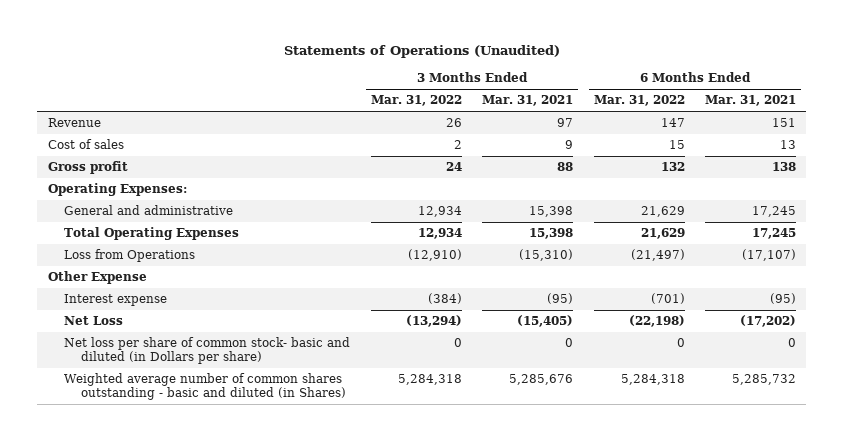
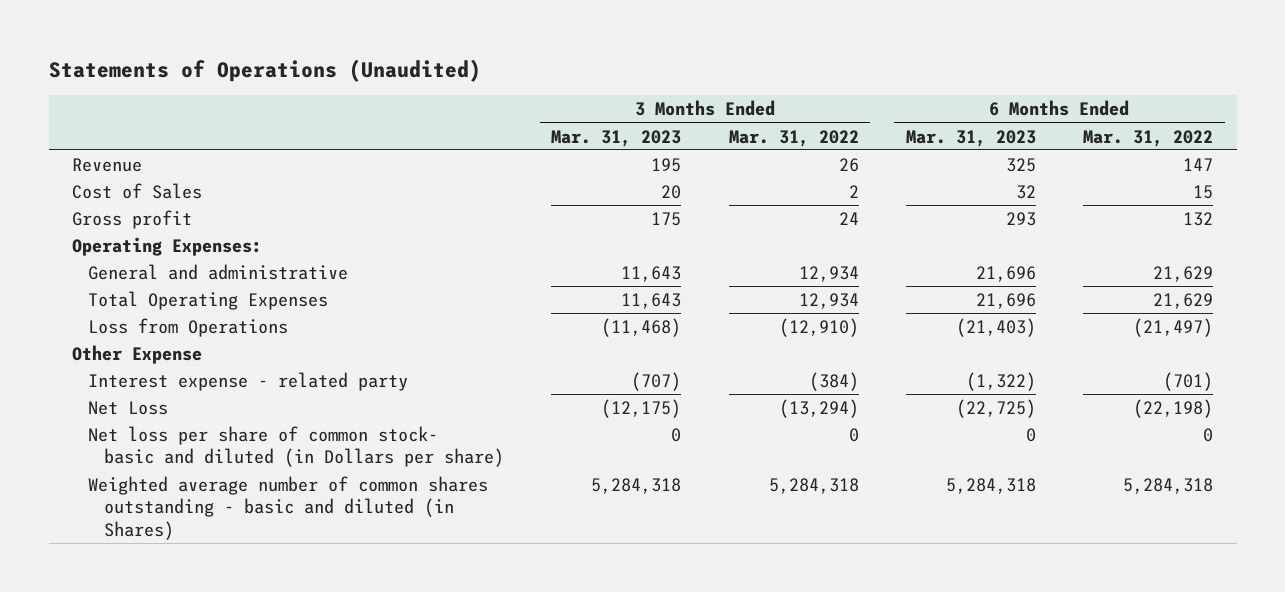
- | 3 Months Ended Mar. 31, 2022 | 3 Months Ended Mar. 31, 2021 | 6 Months Ended Mar. 31, 2022 | 6 Months Ended Mar. 31, 2021
+ | 3 Months Ended Mar. 31, 2023 | 3 Months Ended Mar. 31, 2022 | 6 Months Ended Mar. 31, 2023 | 6 Months Ended Mar. 31, 2022
- Cost of sales | 2 | 9 | 15 | 13
+ Cost of Sales | 20 | 2 | 32 | 15
- Interest expense | (384) | (95) | (701) | (95)
+ Interest expense - related party | (707) | (384) | (1,322) | (701)

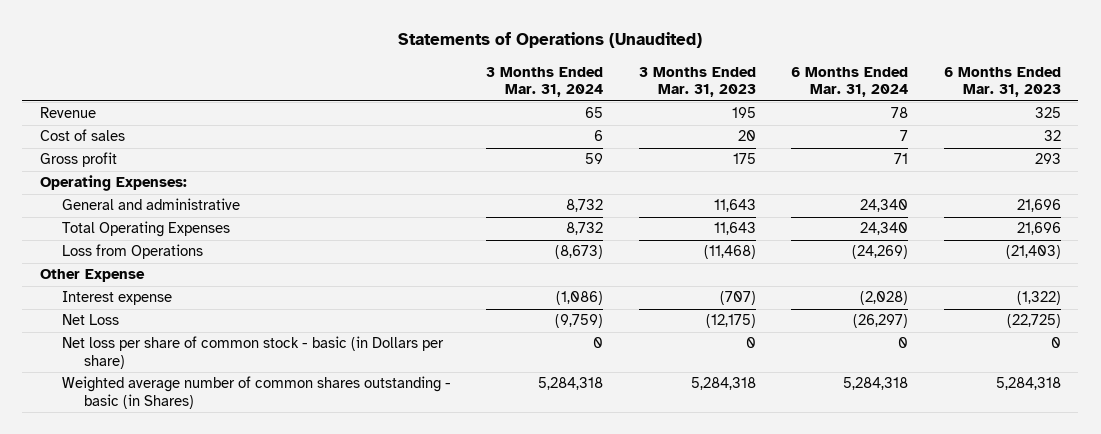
- | 3 Months Ended Mar. 31, 2023 | 3 Months Ended Mar. 31, 2022 | 6 Months Ended Mar. 31, 2023 | 6 Months Ended Mar. 31, 2022
+ | 3 Months Ended Mar. 31, 2024 | 3 Months Ended Mar. 31, 2023 | 6 Months Ended Mar. 31, 2024 | 6 Months Ended Mar. 31, 2023
- Cost of Sales | 20 | 2 | 32 | 15
+ Cost of sales | 6 | 20 | 7 | 32
- Interest expense - related party | (707) | (384) | (1,322) | (701)
+ Interest expense | (1,086) | (707) | (2,028) | (1,322)
- Net loss per share of common stock- basic and diluted (in Dollars per share) | 0 | 0 | 0 | 0
- Weighted average number of common shares outstanding - basic and diluted (in Shares) | 5,284,318 | 5,284,318 | 5,284,318 | 5,284,318
+ Net loss per share of common stock - basic (in Dollars per share) | 0 | 0 | 0 | 0
+ Weighted average number of common shares outstanding - basic (in Shares) | 5,284,318 | 5,284,318 | 5,284,318 | 5,284,318

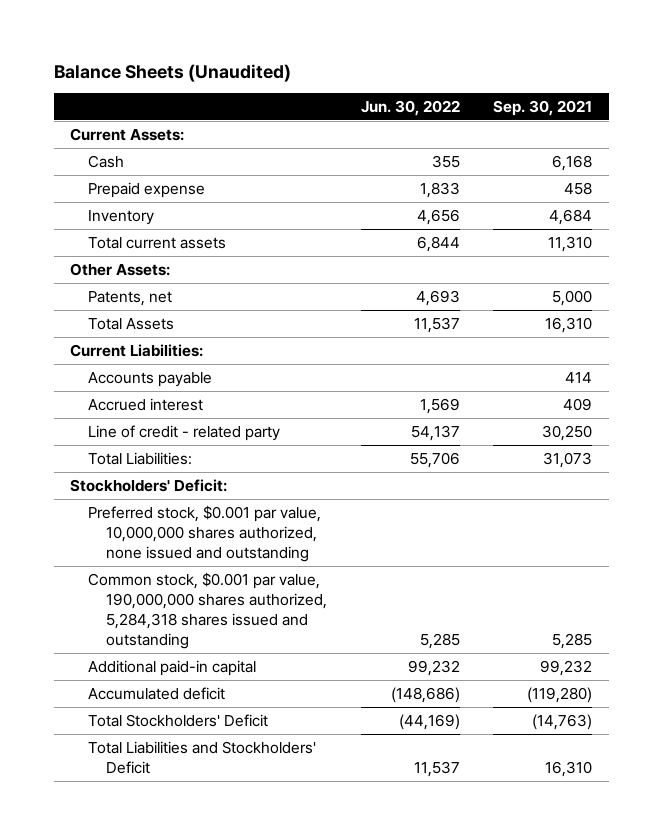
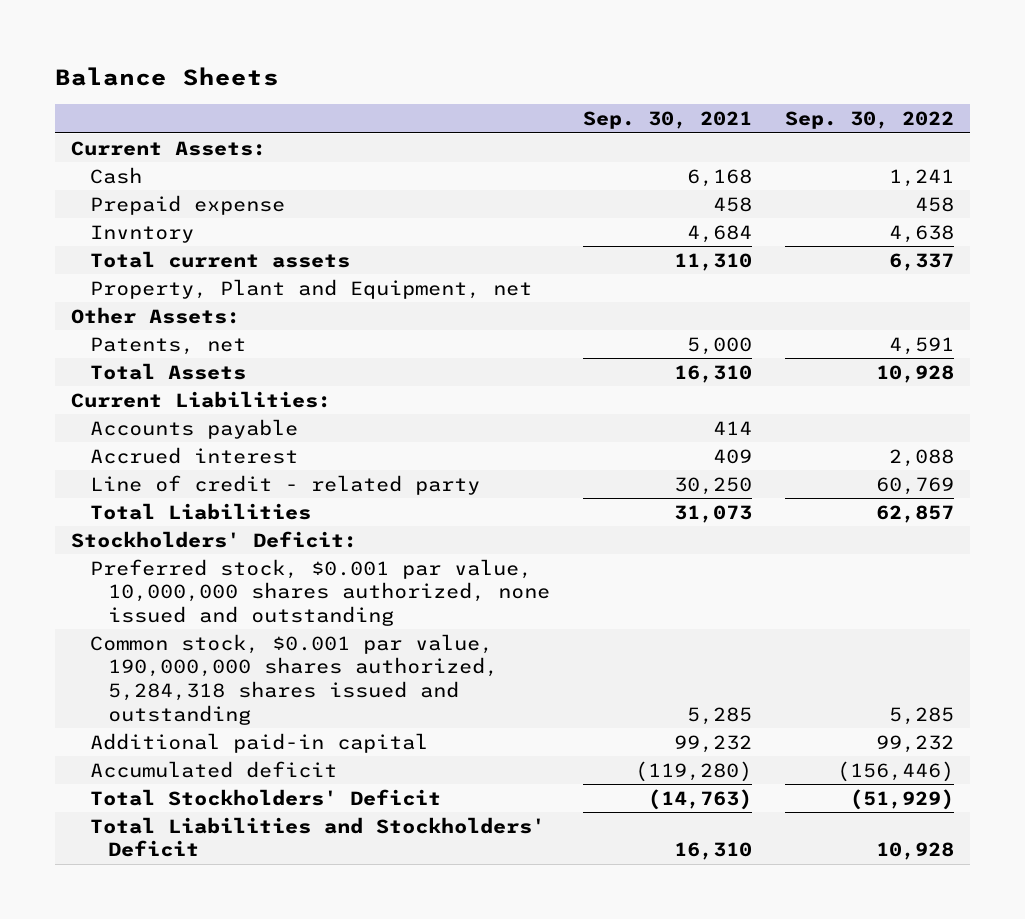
- Balance Sheets (Unaudited)
+ Balance Sheets
- | Jun. 30, 2022 | Sep. 30, 2021
+ | Sep. 30, 2021 | Sep. 30, 2022
- Inventory | 4,656 | 4,684
+ Invntory | 4,684 | 4,638
+ Property, Plant and Equipment, net
- Total Liabilities: | 55,706 | 31,073
+ Total Liabilities | 31,073 | 62,857

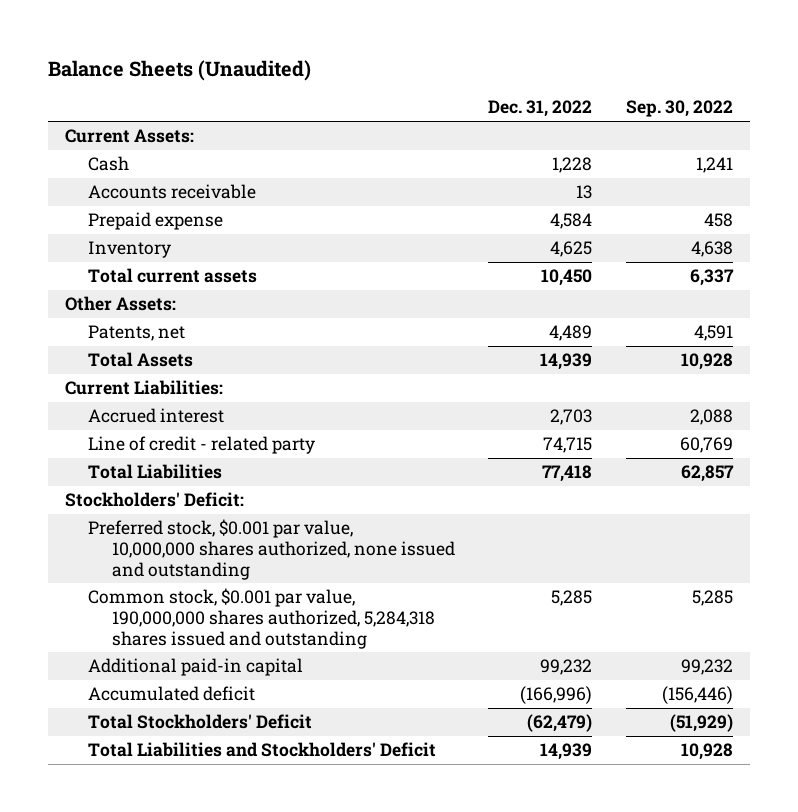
- Balance Sheets
+ Balance Sheets (Unaudited)
- | Sep. 30, 2021 | Sep. 30, 2022
+ | Dec. 31, 2022 | Sep. 30, 2022
+ Accounts receivable | 13 |
- Invntory | 4,684 | 4,638
+ Inventory | 4,625 | 4,638
- Property, Plant and Equipment, net
- Accounts payable | 414 |

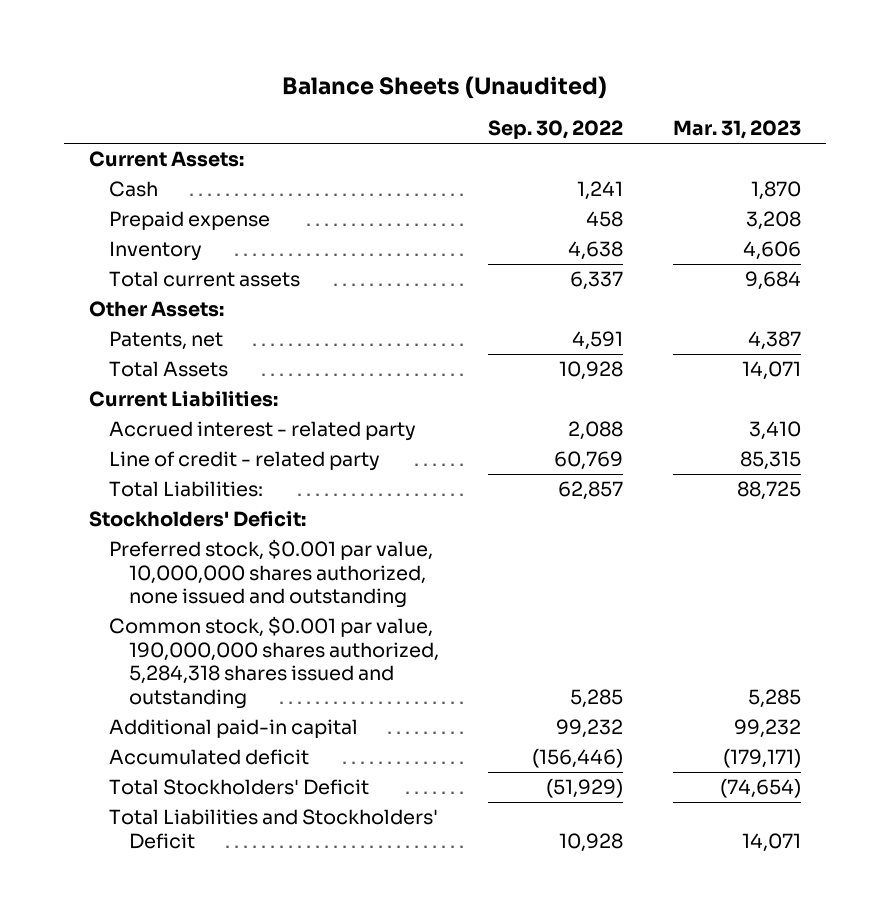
- | Dec. 31, 2022 | Sep. 30, 2022
+ | Sep. 30, 2022 | Mar. 31, 2023
- Accounts receivable | 13 |
- Accrued interest | 2,703 | 2,088
+ Accrued interest - related party | 2,088 | 3,410
- Total Liabilities | 77,418 | 62,857
+ Total Liabilities: | 62,857 | 88,725

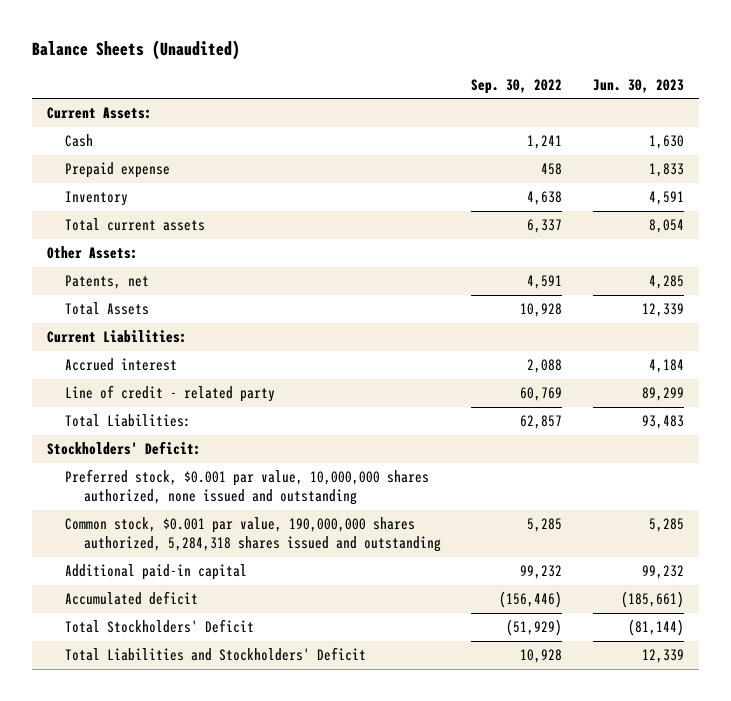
- | Sep. 30, 2022 | Mar. 31, 2023
+ | Sep. 30, 2022 | Jun. 30, 2023
- Accrued interest - related party | 2,088 | 3,410
+ Accrued interest | 2,088 | 4,184

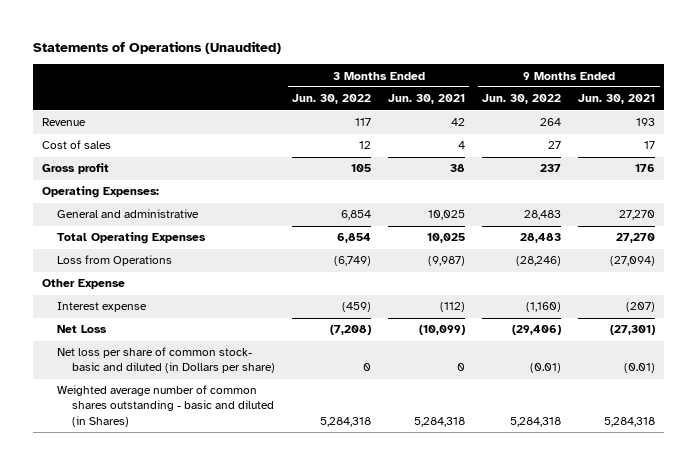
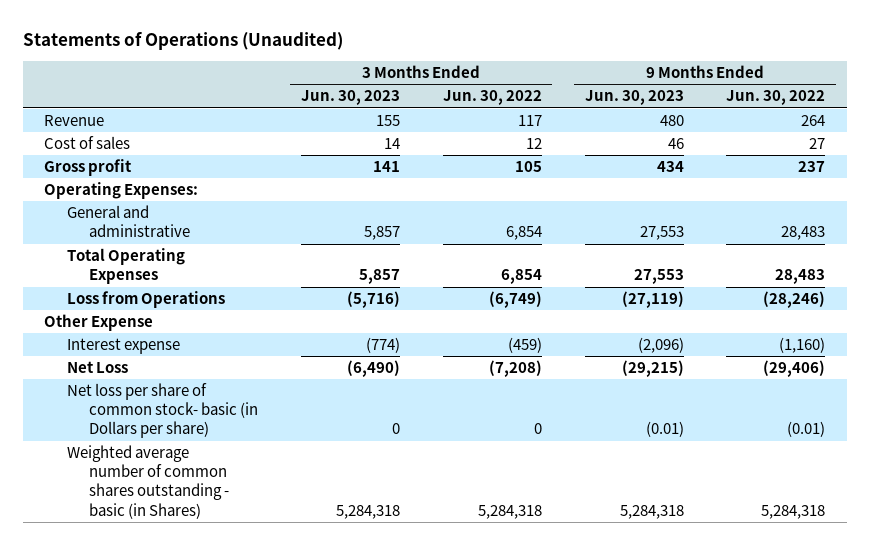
- | 3 Months Ended Jun. 30, 2022 | 3 Months Ended Jun. 30, 2021 | 9 Months Ended Jun. 30, 2022 | 9 Months Ended Jun. 30, 2021
+ | 3 Months Ended Jun. 30, 2023 | 3 Months Ended Jun. 30, 2022 | 9 Months Ended Jun. 30, 2023 | 9 Months Ended Jun. 30, 2022
- Net loss per share of common stock- basic and diluted (in Dollars per share) | 0 | 0 | (0.01) | (0.01)
- Weighted average number of common shares outstanding - basic and diluted (in Shares) | 5,284,318 | 5,284,318 | 5,284,318 | 5,284,318
+ Net loss per share of common stock- basic (in Dollars per share) | 0 | 0 | (0.01) | (0.01)
+ Weighted average number of common shares outstanding - basic (in Shares) | 5,284,318 | 5,284,318 | 5,284,318 | 5,284,318

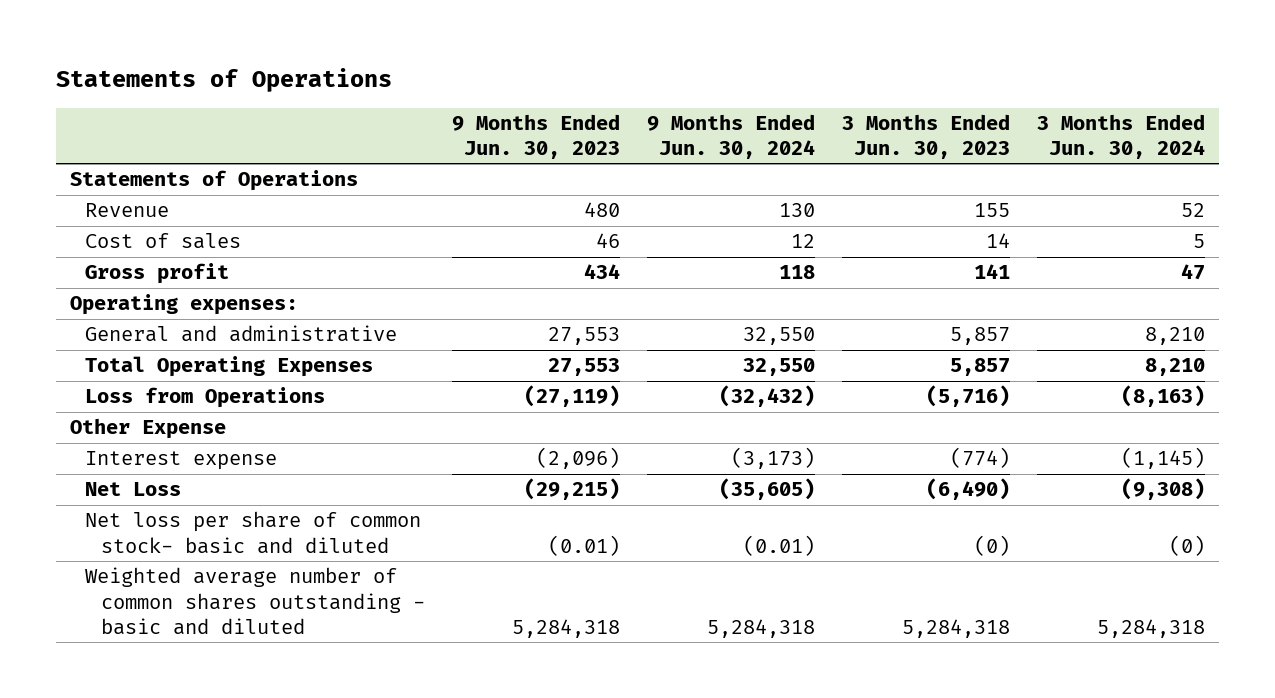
- Statements of Operations (Unaudited)
+ Statements of Operations
- | 3 Months Ended Jun. 30, 2023 | 3 Months Ended Jun. 30, 2022 | 9 Months Ended Jun. 30, 2023 | 9 Months Ended Jun. 30, 2022
+ | 9 Months Ended Jun. 30, 2023 | 9 Months Ended Jun. 30, 2024 | 3 Months Ended Jun. 30, 2023 | 3 Months Ended Jun. 30, 2024
+ Statements of Operations
- Operating Expenses:
+ Operating expenses:
- Net loss per share of common stock- basic (in Dollars per share) | 0 | 0 | (0.01) | (0.01)
- Weighted average number of common shares outstanding - basic (in Shares) | 5,284,318 | 5,284,318 | 5,284,318 | 5,284,318
+ Net loss per share of common stock- basic and diluted | (0.01) | (0.01) | (0) | (0)
+ Weighted average number of common shares outstanding - basic and diluted | 5,284,318 | 5,284,318 | 5,284,318 | 5,284,318

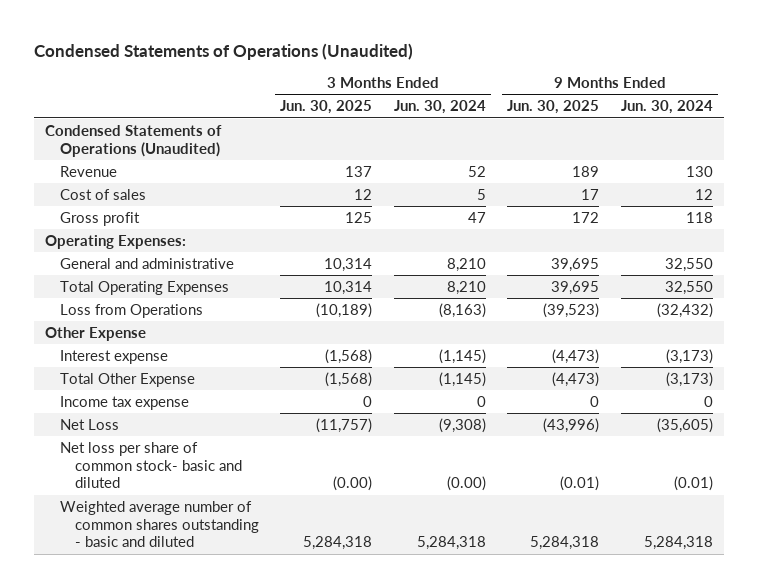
- Statements of Operations
+ Condensed Statements of Operations (Unaudited)
- | 9 Months Ended Jun. 30, 2023 | 9 Months Ended Jun. 30, 2024 | 3 Months Ended Jun. 30, 2023 | 3 Months Ended Jun. 30, 2024
+ | 3 Months Ended Jun. 30, 2025 | 3 Months Ended Jun. 30, 2024 | 9 Months Ended Jun. 30, 2025 | 9 Months Ended Jun. 30, 2024
- Statements of Operations
+ Condensed Statements of Operations (Unaudited)
- Operating expenses:
+ Operating Expenses:
+ Total Other Expense | (1,568) | (1,145) | (4,473) | (3,173)
+ Income tax expense | 0 | 0 | 0 | 0
- Net loss per share of common stock- basic and diluted | (0.01) | (0.01) | (0) | (0)
+ Net loss per share of common stock- basic and diluted | (0.00) | (0.00) | (0.01) | (0.01)

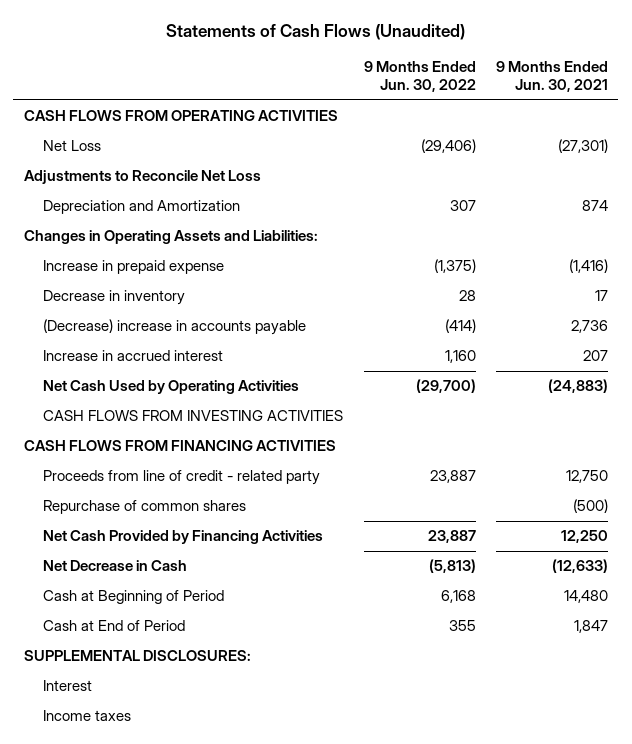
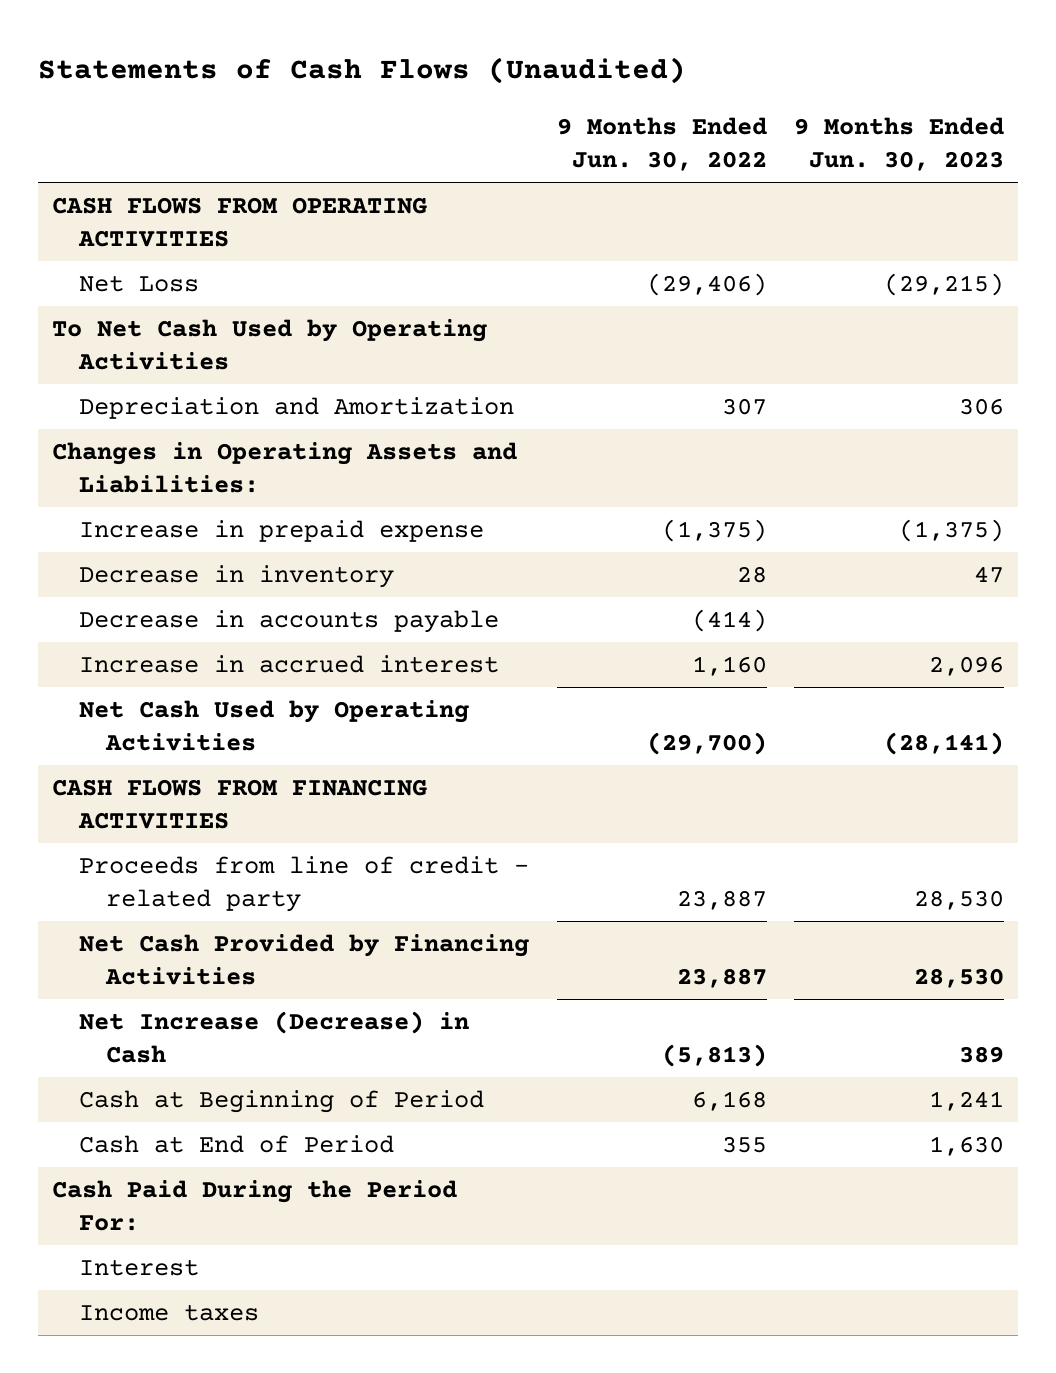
- | 9 Months Ended Jun. 30, 2022 | 9 Months Ended Jun. 30, 2021
+ | 9 Months Ended Jun. 30, 2022 | 9 Months Ended Jun. 30, 2023
- Adjustments to Reconcile Net Loss
+ To Net Cash Used by Operating Activities
- (Decrease) increase in accounts payable | (414) | 2,736
+ Decrease in accounts payable | (414) |
- CASH FLOWS FROM INVESTING ACTIVITIES
- Repurchase of common shares | | (500)
- Net Decrease in Cash | (5,813) | (12,633)
+ Net Increase (Decrease) in Cash | (5,813) | 389
- SUPPLEMENTAL DISCLOSURES:
+ Cash Paid During the Period For:

